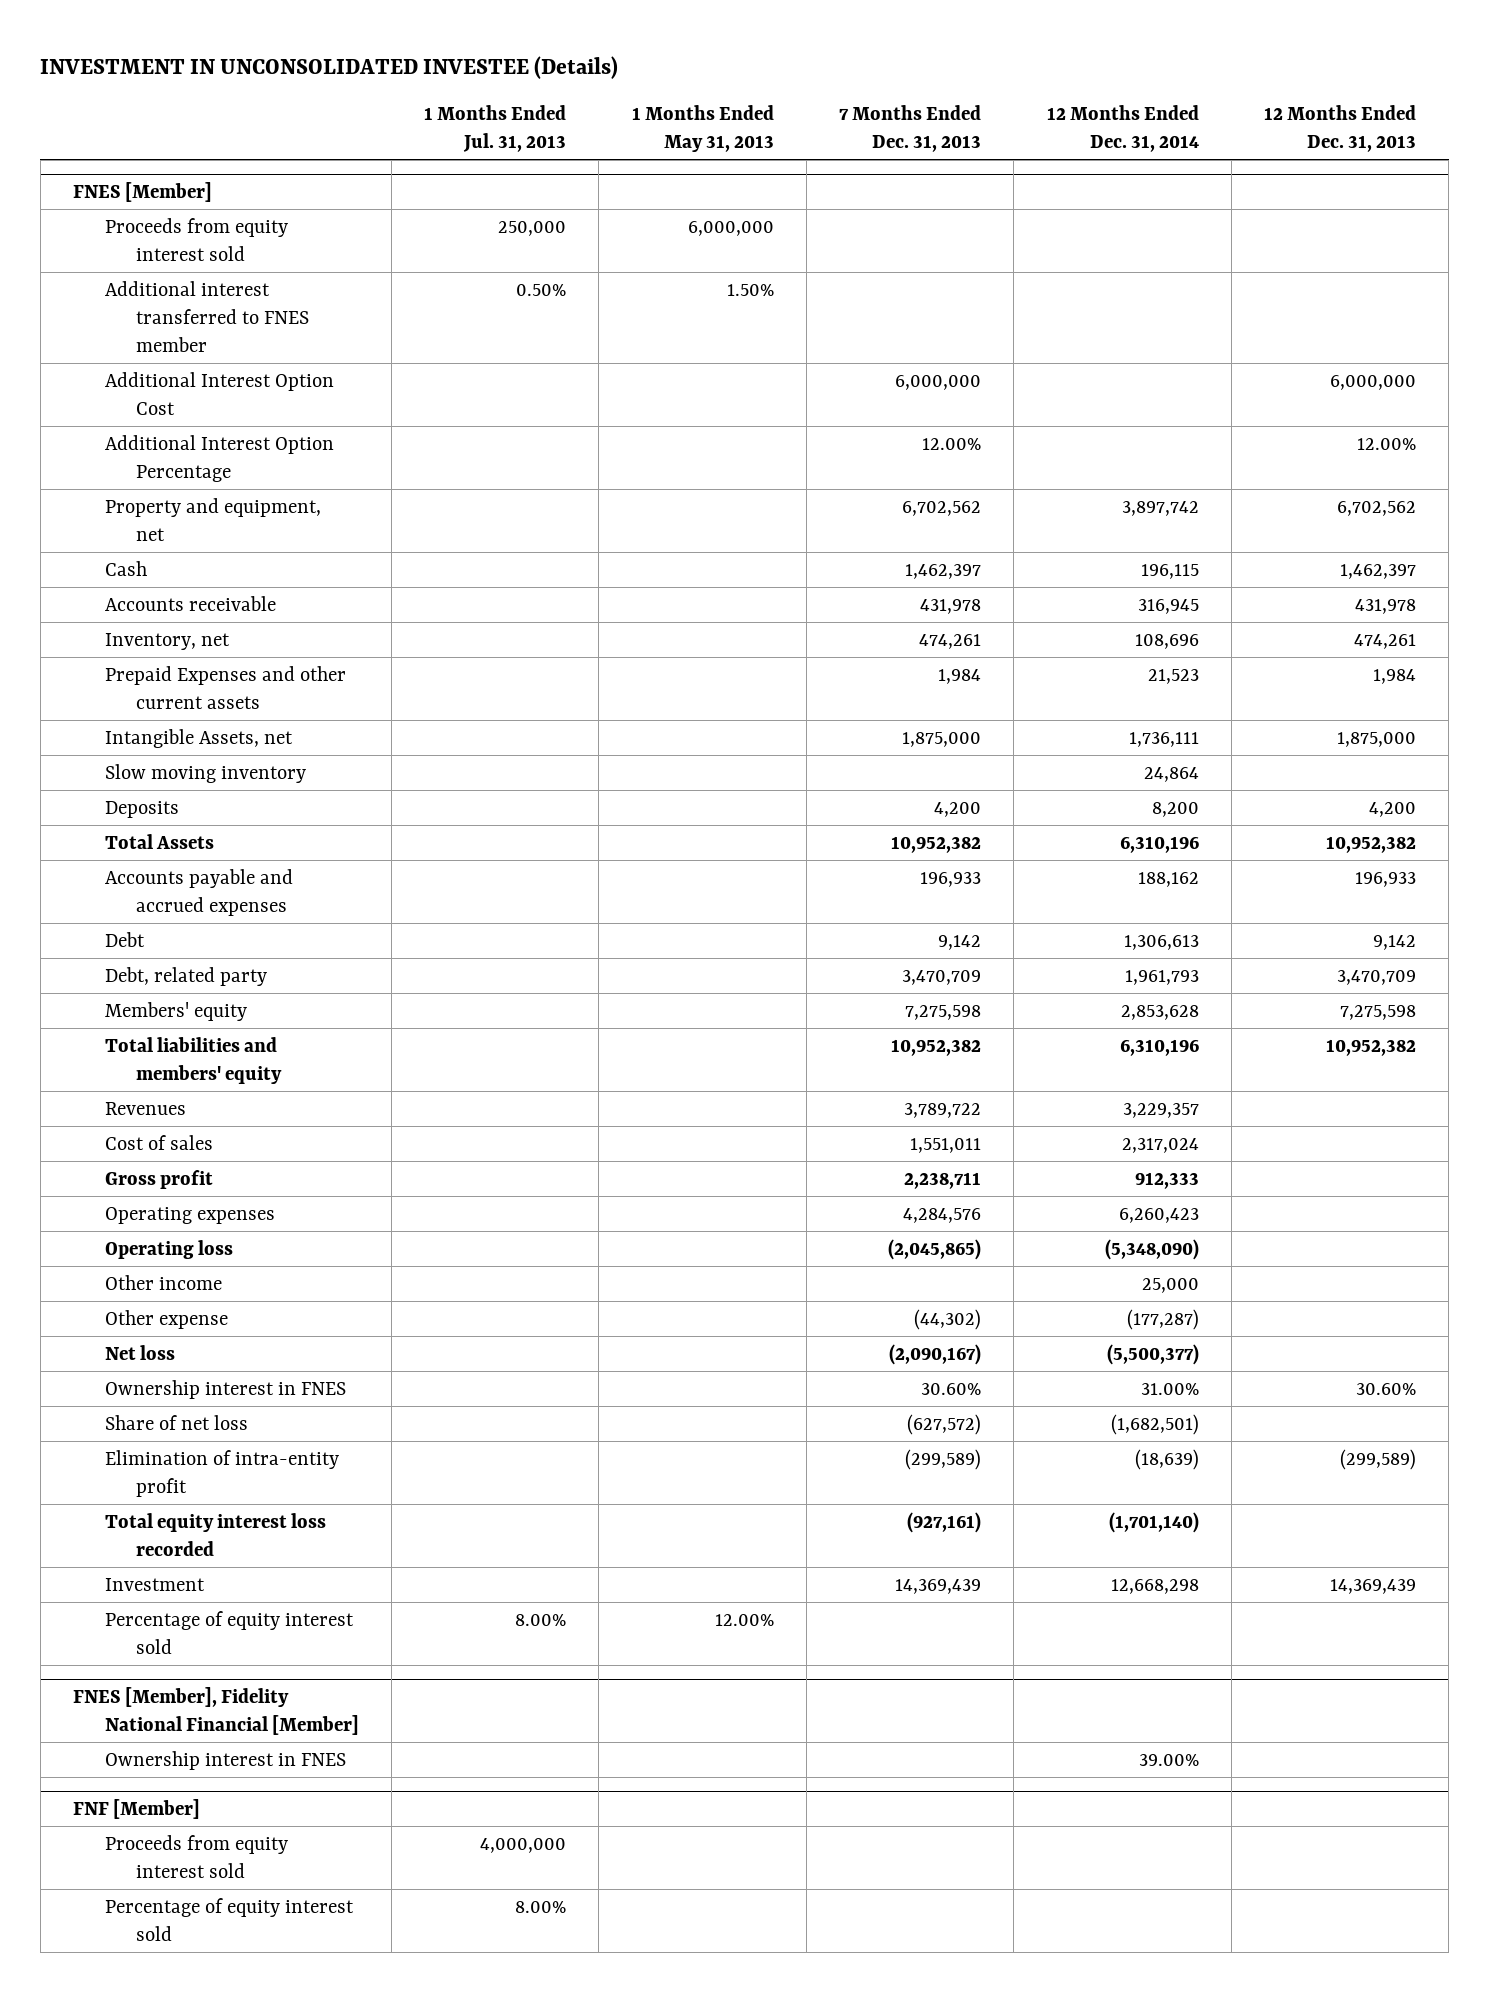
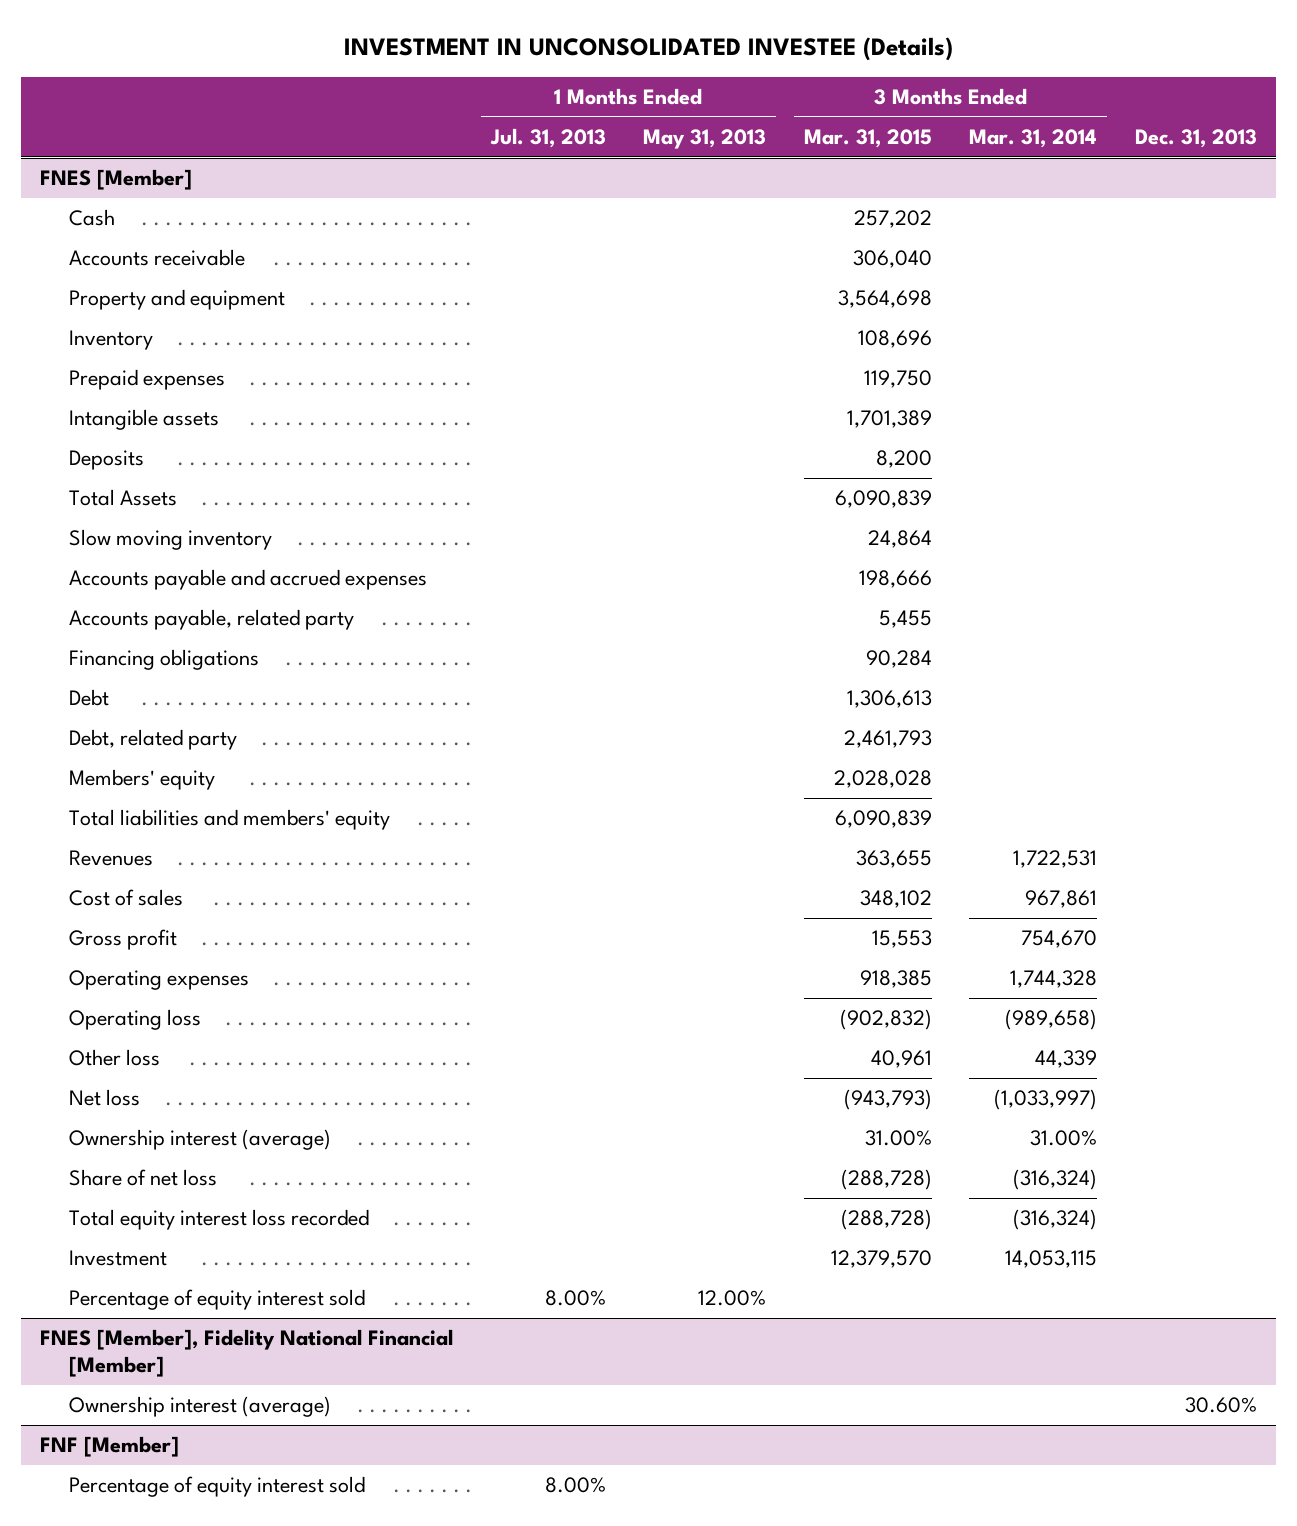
- | 1 Months Ended Jul. 31, 2013 | 1 Months Ended May 31, 2013 | 7 Months Ended Dec. 31, 2013 | 12 Months Ended Dec. 31, 2014 | 12 Months Ended Dec. 31, 2013
+ | 1 Months Ended Jul. 31, 2013 | 1 Months Ended May 31, 2013 | 3 Months Ended Mar. 31, 2015 | 3 Months Ended Mar. 31, 2014 | Dec. 31, 2013
@ FNES [Member]
- Proceeds from equity interest sold | 250,000 | 6,000,000 | | |
- Additional interest transferred to FNES member | 0.50% | 1.50% | | |
- Additional Interest Option Cost | | | 6,000,000 | | 6,000,000
- Additional Interest Option Percentage | | | 12.00% | | 12.00%
- Property and equipment, net | | | 6,702,562 | 3,897,742 | 6,702,562
- Inventory, net | | | 474,261 | 108,696 | 474,261
- Prepaid Expenses and other current assets | | | 1,984 | 21,523 | 1,984
- Intangible Assets, net | | | 1,875,000 | 1,736,111 | 1,875,000
+ Property and equipment | | | 3,564,698 | |
+ Inventory | | | 108,696 | |
+ Prepaid expenses | | | 119,750 | |
+ Intangible assets | | | 1,701,389 | |
moved down: Slow moving inventory | | | 24,864 | |
+ Accounts payable, related party | | | 5,455 | |
+ Financing obligations | | | 90,284 | |
- Other income | | | | 25,000 |
- Other expense | | | (44,302) | (177,287) |
+ Other loss | | | 40,961 | 44,339 |
- Ownership interest in FNES | | | 30.60% | 31.00% | 30.60%
+ Ownership interest (average) | | | 31.00% | 31.00% |
- Elimination of intra-entity profit | | | (299,589) | (18,639) | (299,589)
@ FNES [Member], Fidelity National Financial [Member]
- Ownership interest in FNES | | | | 39.00% |
+ Ownership interest (average) | | | | | 30.60%
@ FNF [Member]
- Proceeds from equity interest sold | 4,000,000 | | | |

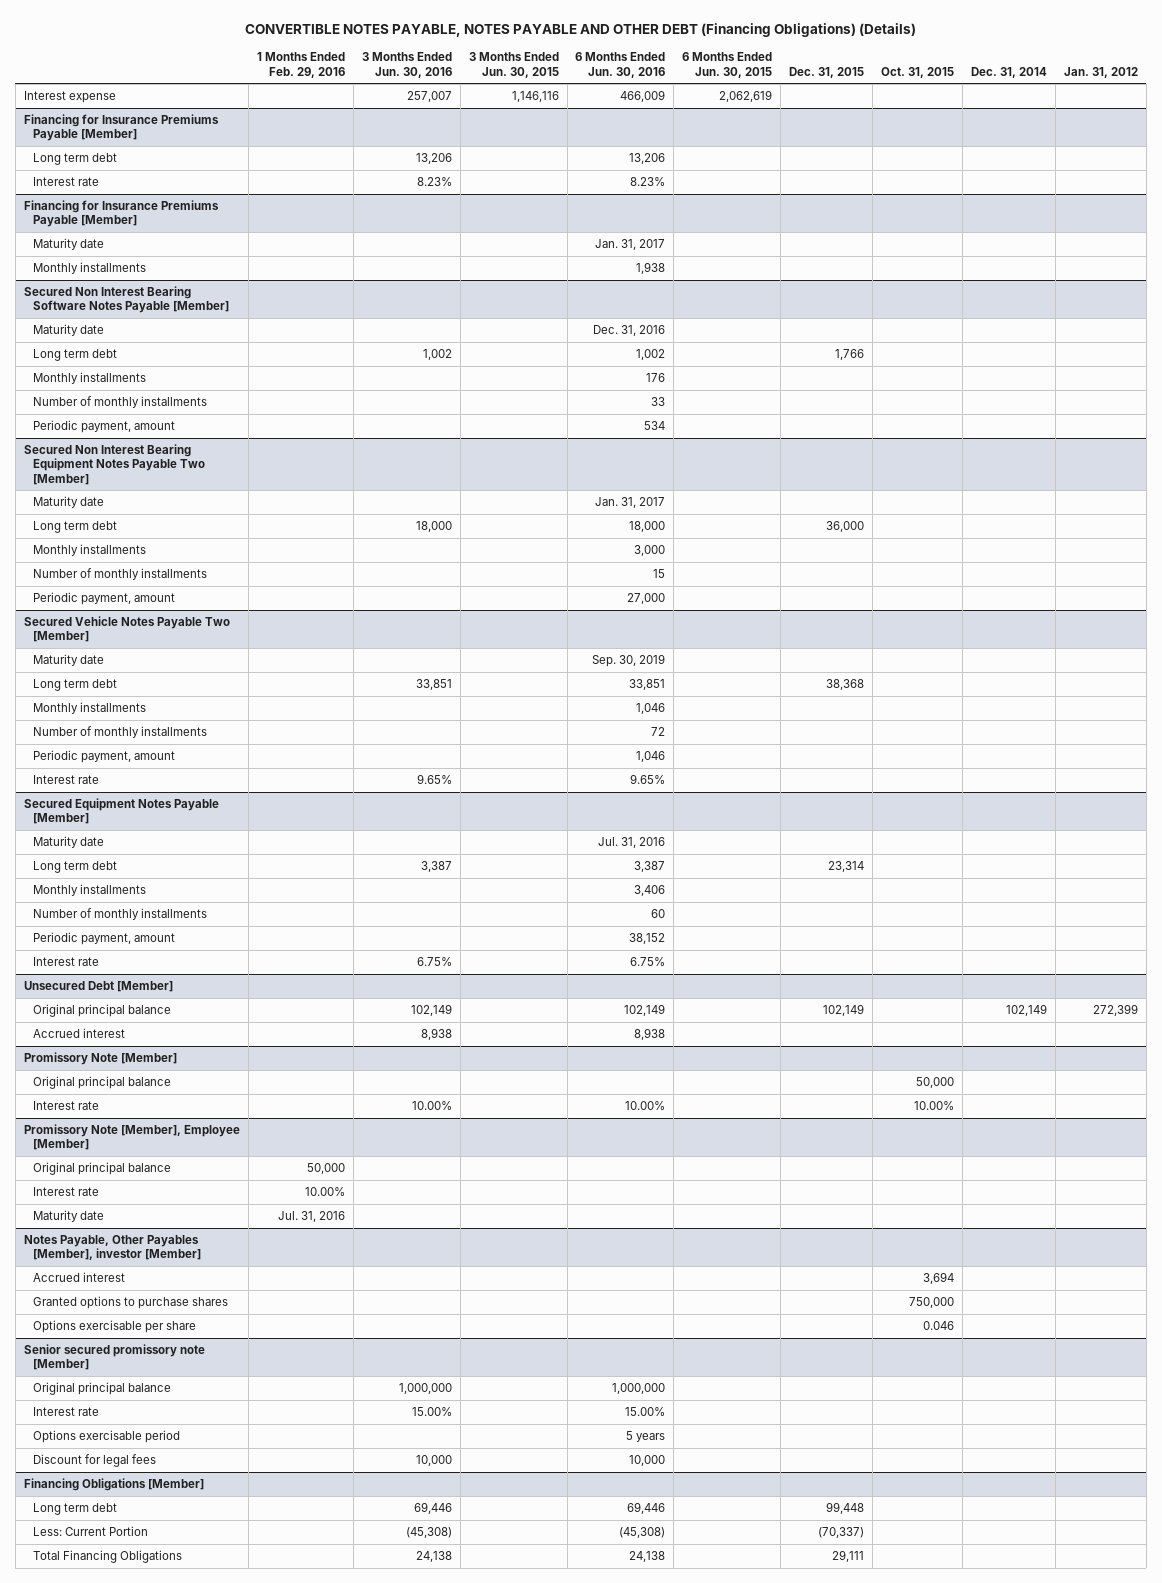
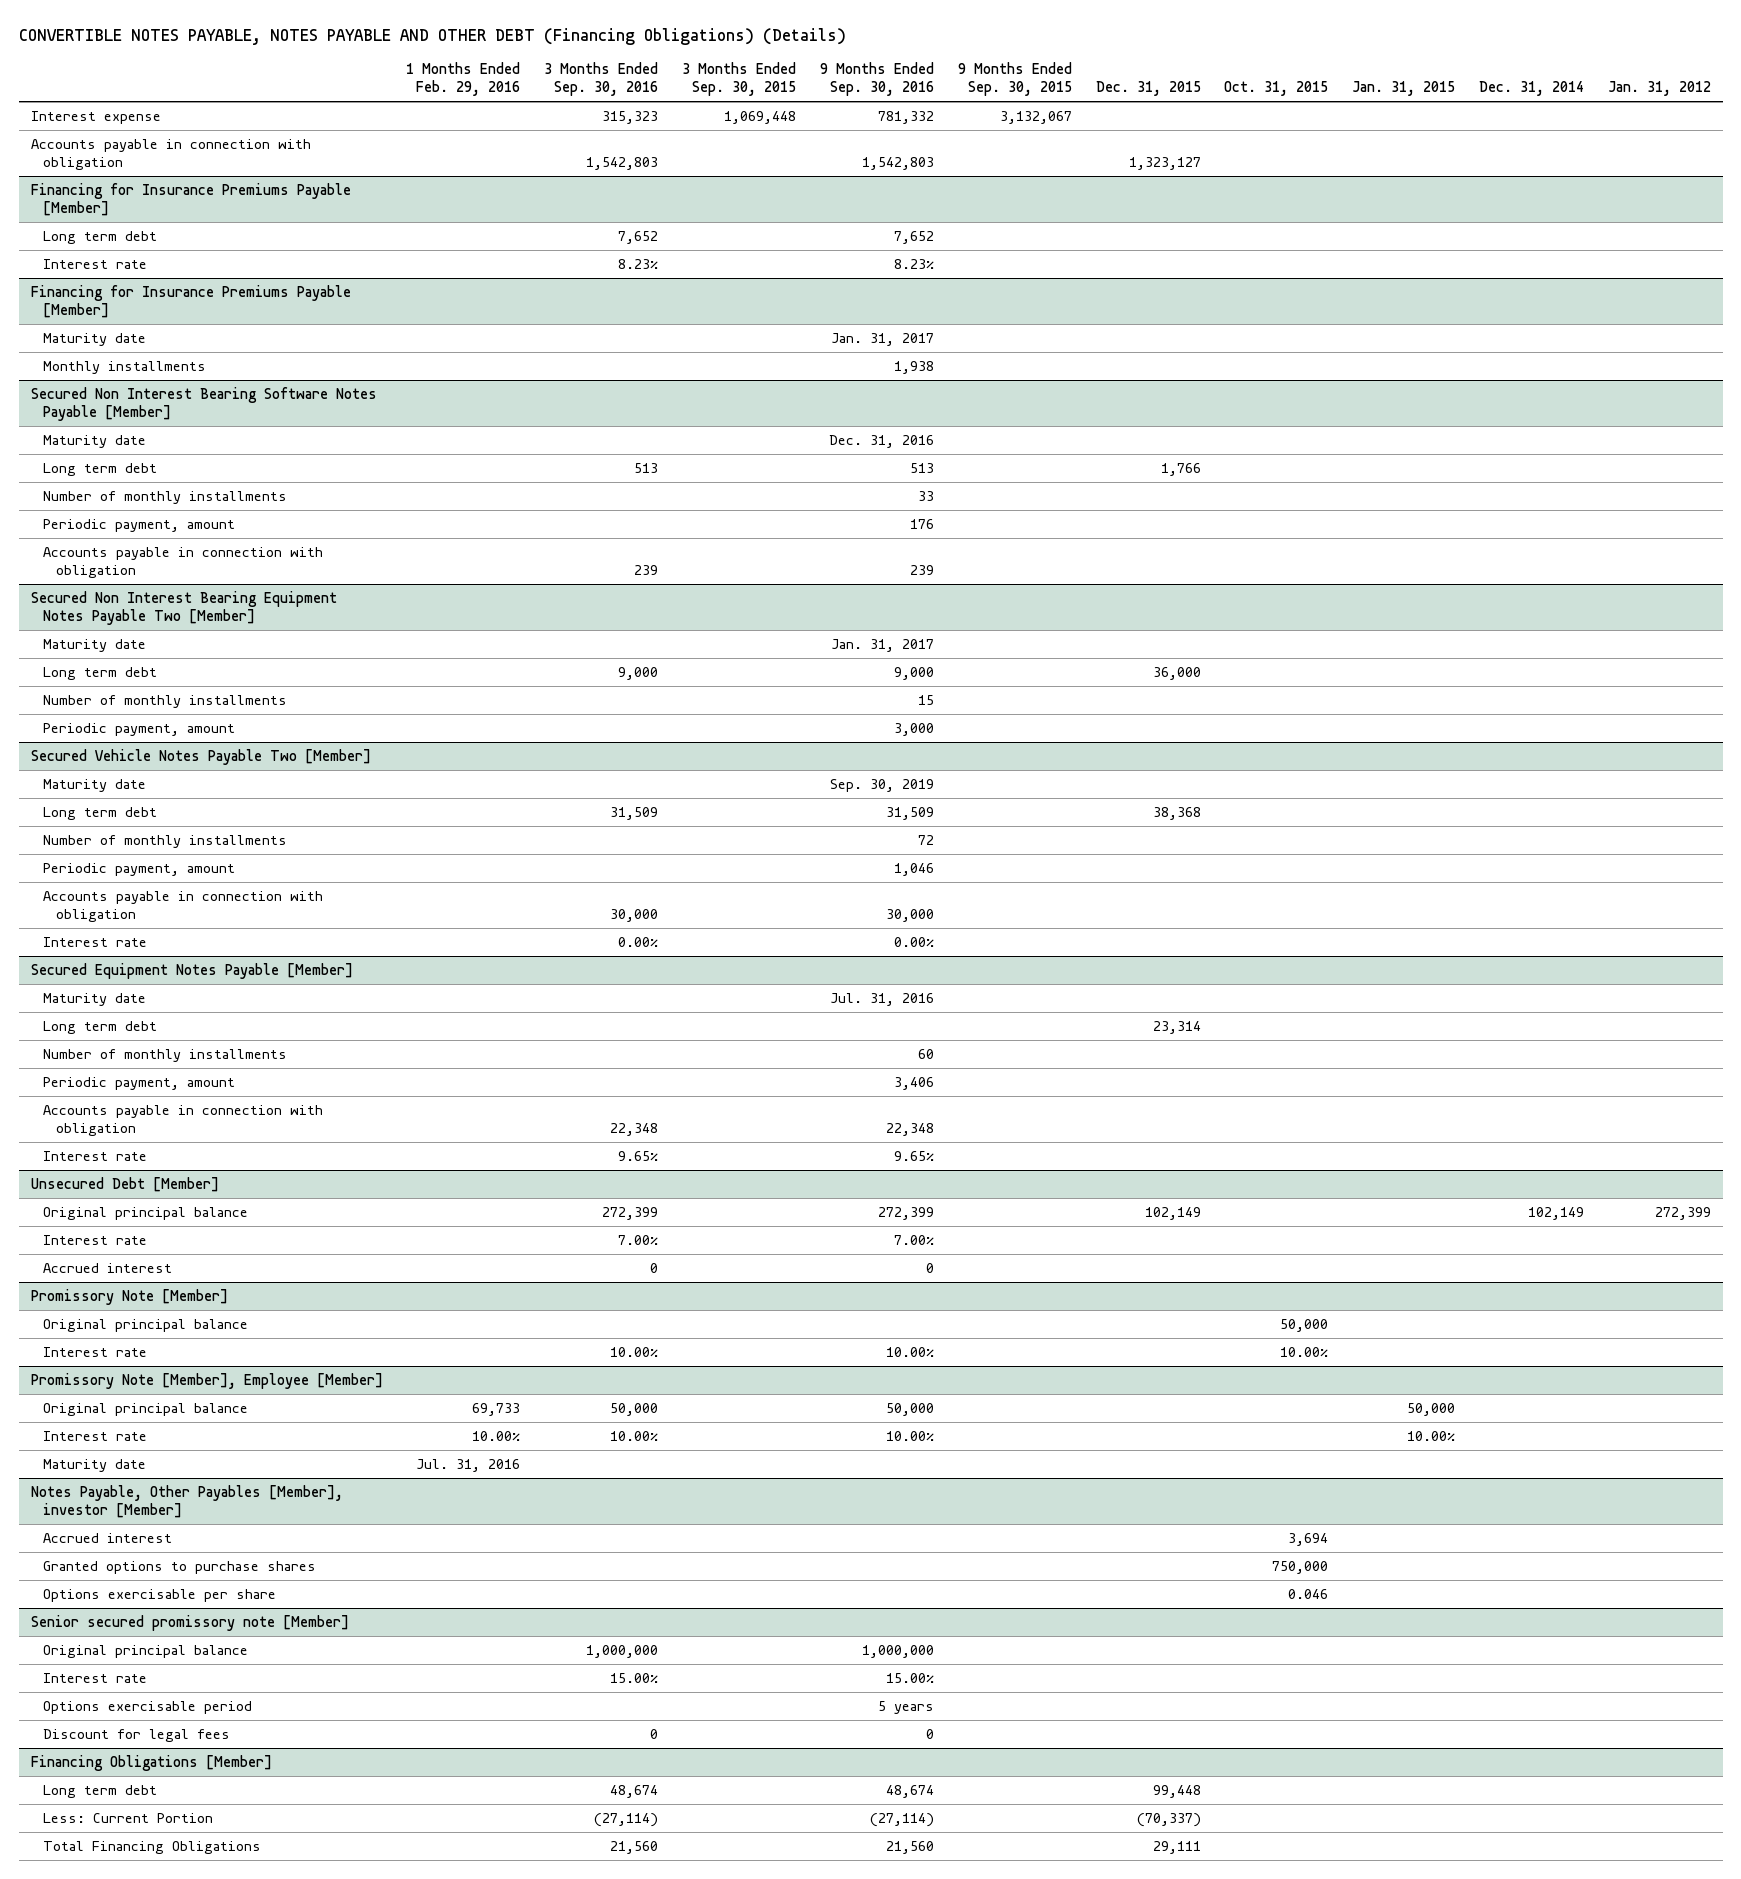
- | 1 Months Ended Feb. 29, 2016 | 3 Months Ended Jun. 30, 2016 | 3 Months Ended Jun. 30, 2015 | 6 Months Ended Jun. 30, 2016 | 6 Months Ended Jun. 30, 2015 | Dec. 31, 2015 | Oct. 31, 2015 | Dec. 31, 2014 | Jan. 31, 2012
+ | 1 Months Ended Feb. 29, 2016 | 3 Months Ended Sep. 30, 2016 | 3 Months Ended Sep. 30, 2015 | 9 Months Ended Sep. 30, 2016 | 9 Months Ended Sep. 30, 2015 | Dec. 31, 2015 | Oct. 31, 2015 | Jan. 31, 2015 | Dec. 31, 2014 | Jan. 31, 2012
+ Accounts payable in connection with obligation | | 1,542,803 | | 1,542,803 | | 1,323,127 | | | |
@ Secured Non Interest Bearing Software Notes Payable [Member]
- Monthly installments | | | | 176 | | | | |
+ Accounts payable in connection with obligation | | 239 | | 239 | | | | | |
@ Secured Non Interest Bearing Equipment Notes Payable Two [Member]
- Monthly installments | | | | 3,000 | | | | |
@ Secured Vehicle Notes Payable Two [Member]
- Monthly installments | | | | 1,046 | | | | |
+ Accounts payable in connection with obligation | | 30,000 | | 30,000 | | | | | |
@ Secured Equipment Notes Payable [Member]
- Monthly installments | | | | 3,406 | | | | |
+ Accounts payable in connection with obligation | | 22,348 | | 22,348 | | | | | |
@ Unsecured Debt [Member]
+ Interest rate | | 7.00% | | 7.00% | | | | | |
@ Promissory Note [Member], Employee [Member]
- Original principal balance | 50,000 | | | | | | | |
+ Original principal balance | 69,733 | 50,000 | | 50,000 | | | | 50,000 | |

